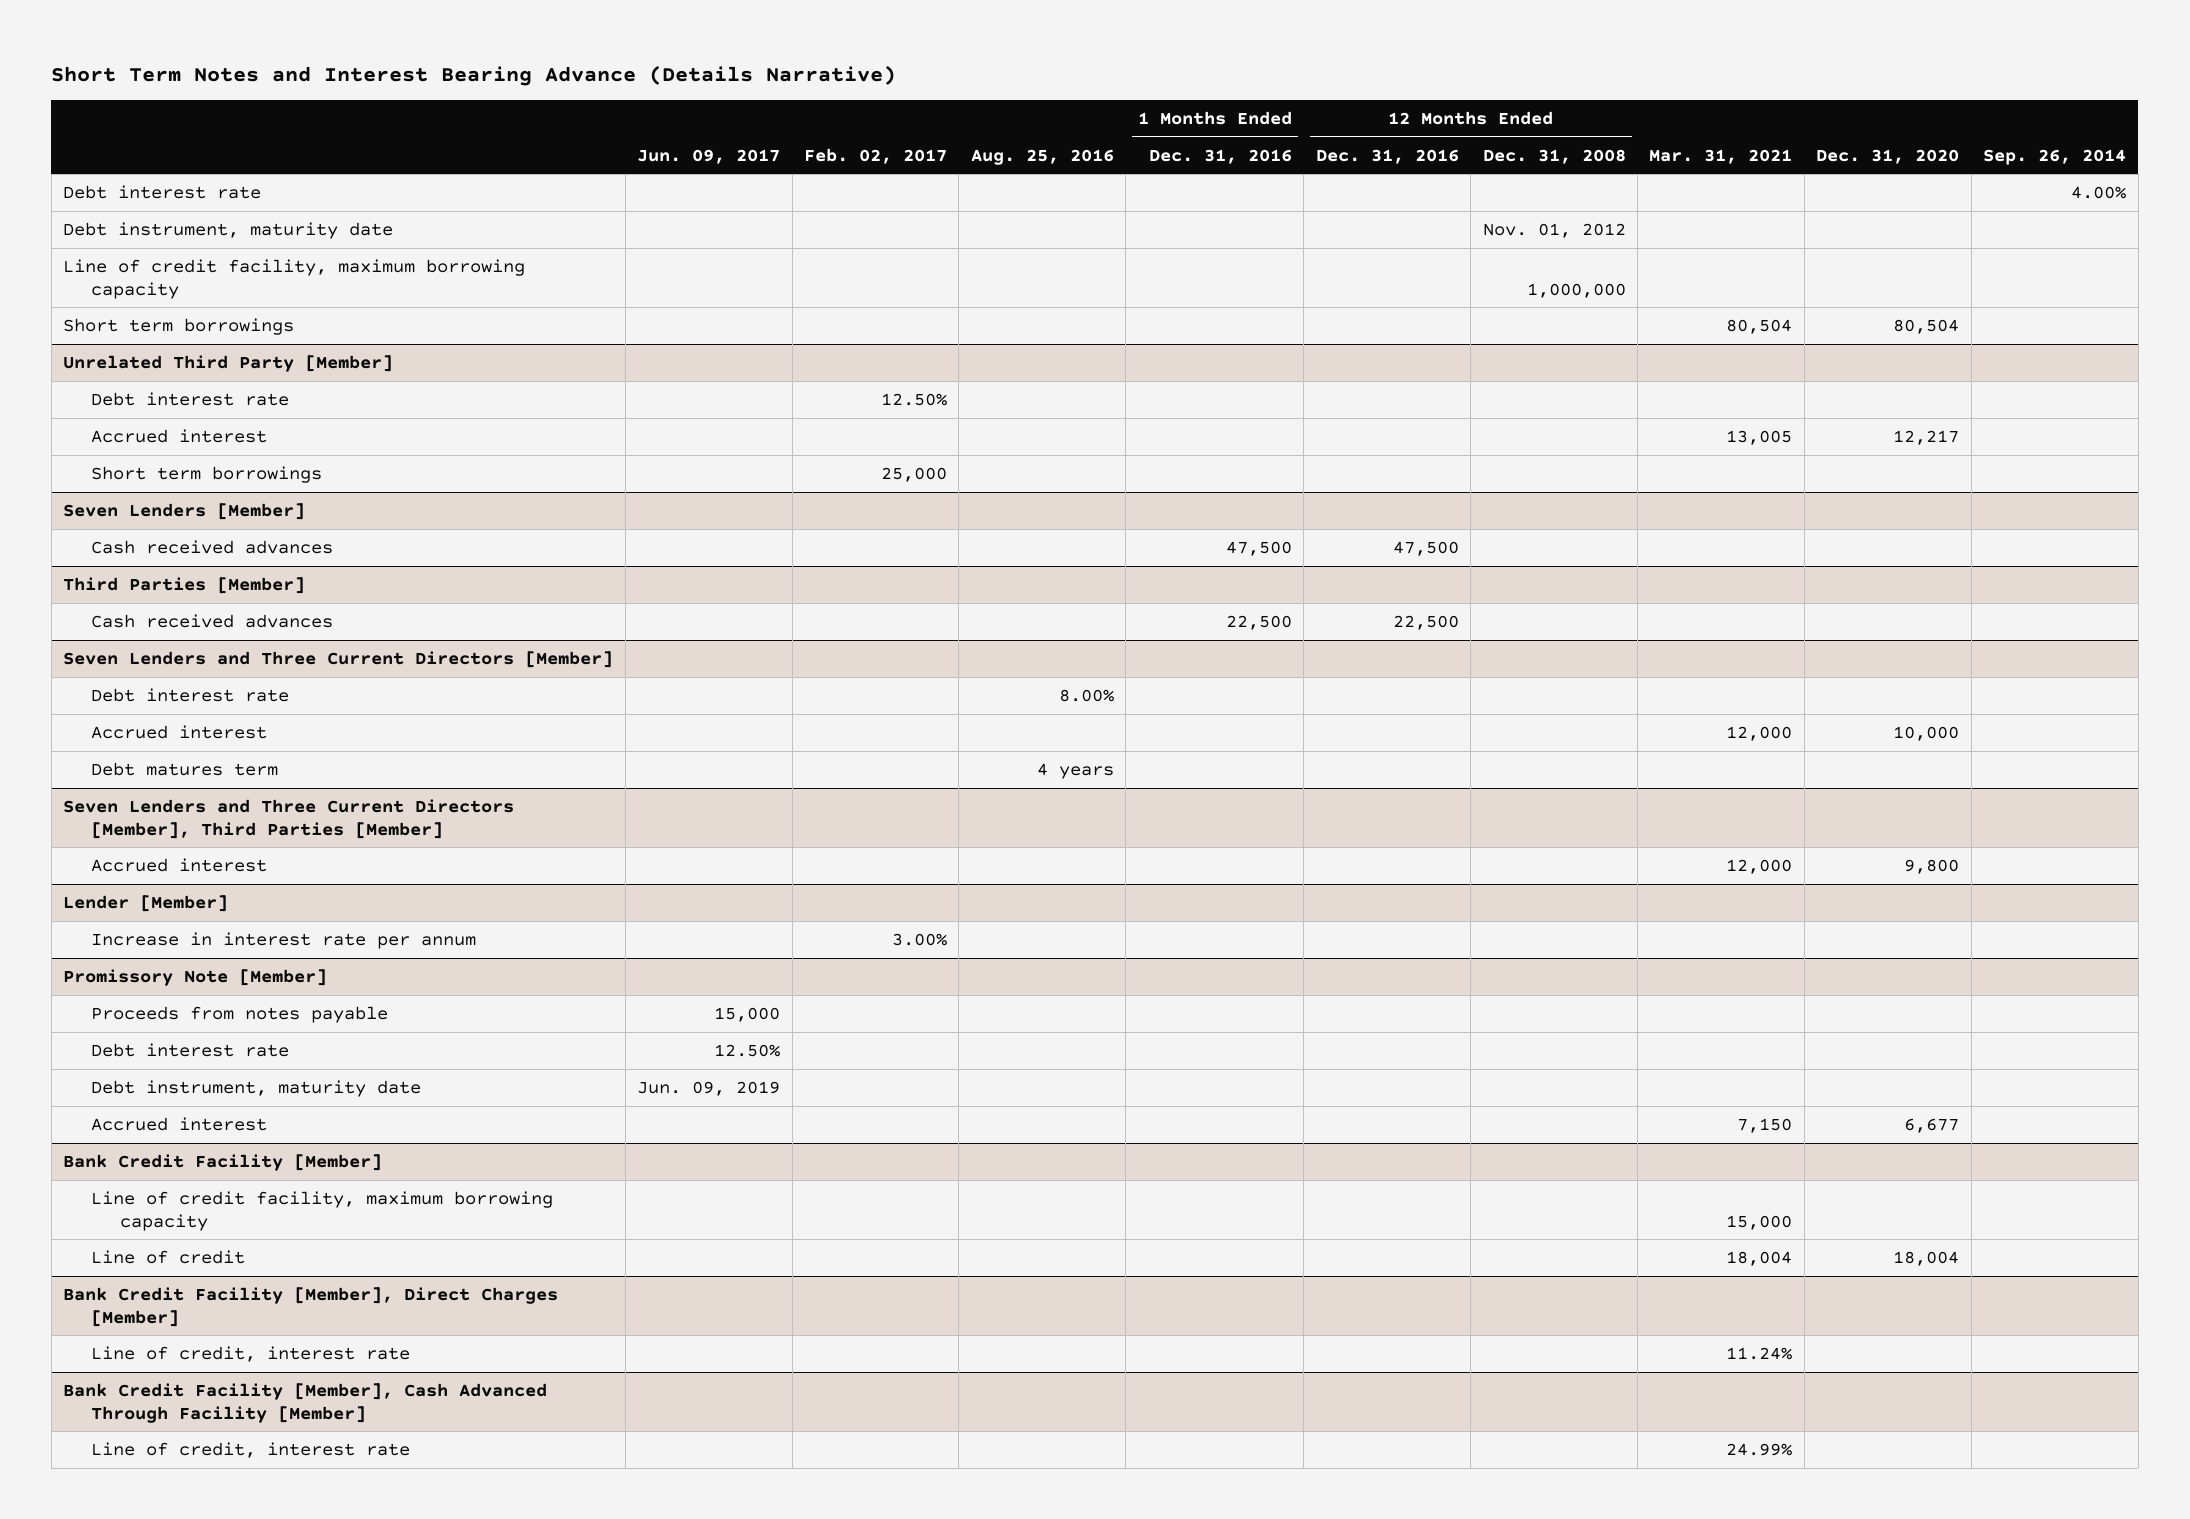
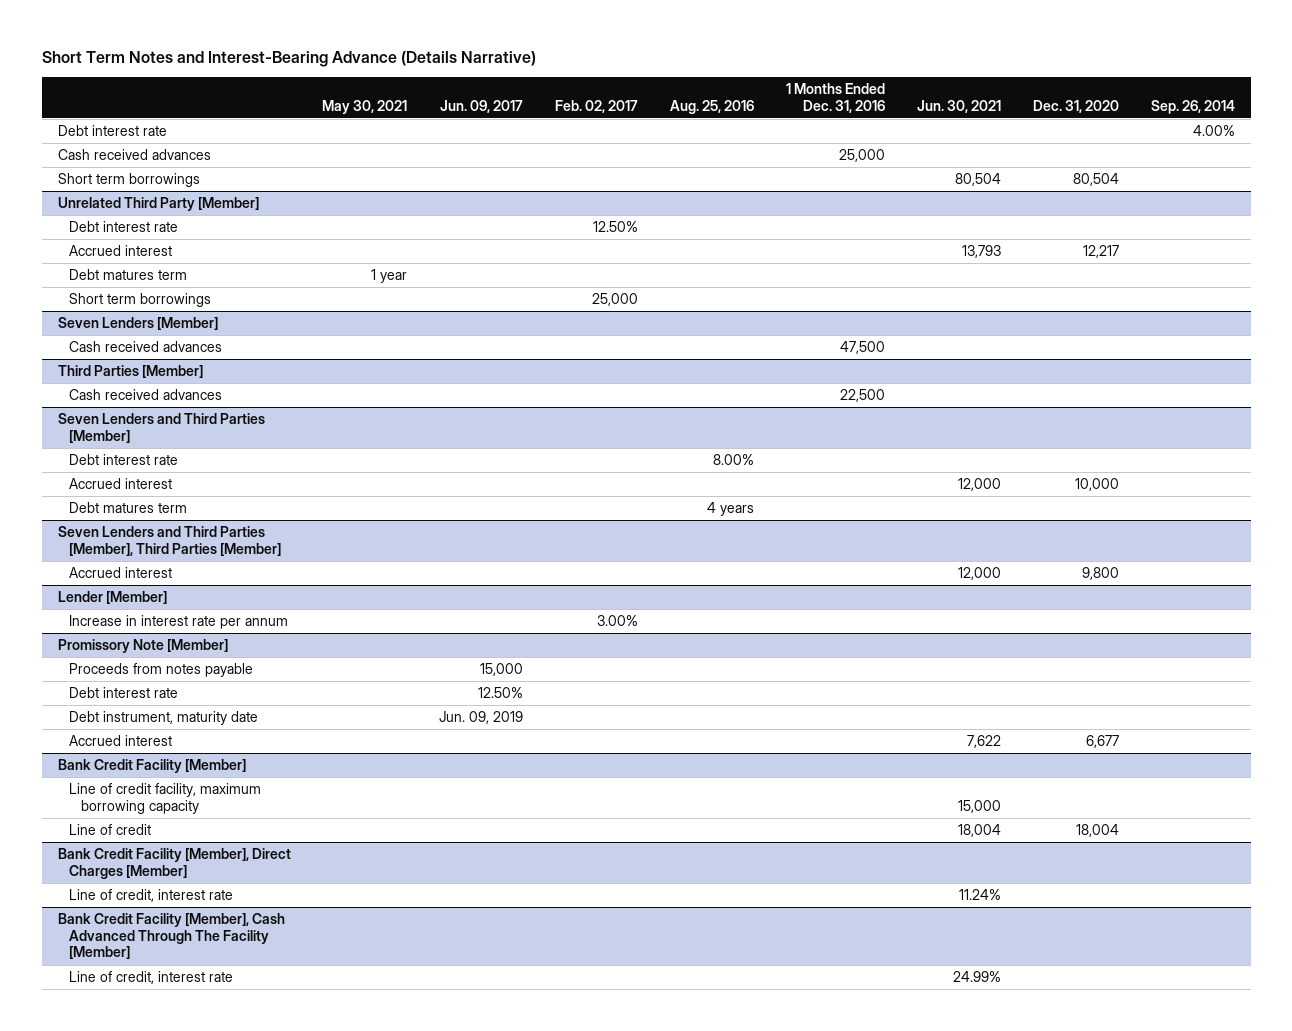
- Short Term Notes and Interest Bearing Advance (Details Narrative)
+ Short Term Notes and Interest-Bearing Advance (Details Narrative)
- | Jun. 09, 2017 | Feb. 02, 2017 | Aug. 25, 2016 | 1 Months Ended Dec. 31, 2016 | 12 Months Ended Dec. 31, 2016 | 12 Months Ended Dec. 31, 2008 | Mar. 31, 2021 | Dec. 31, 2020 | Sep. 26, 2014
+ | May 30, 2021 | Jun. 09, 2017 | Feb. 02, 2017 | Aug. 25, 2016 | 1 Months Ended Dec. 31, 2016 | Jun. 30, 2021 | Dec. 31, 2020 | Sep. 26, 2014
- Debt instrument, maturity date | | | | | | Nov. 01, 2012 | | |
- Line of credit facility, maximum borrowing capacity | | | | | | 1,000,000 | | |
+ Cash received advances | | | | | 25,000 | | |
@ Unrelated Third Party [Member]
+ Debt matures term | 1 year | | | | | | |
- Seven Lenders and Three Current Directors [Member]
+ Seven Lenders and Third Parties [Member]
- Seven Lenders and Three Current Directors [Member], Third Parties [Member]
+ Seven Lenders and Third Parties [Member], Third Parties [Member]
- Bank Credit Facility [Member], Cash Advanced Through Facility [Member]
+ Bank Credit Facility [Member], Cash Advanced Through The Facility [Member]

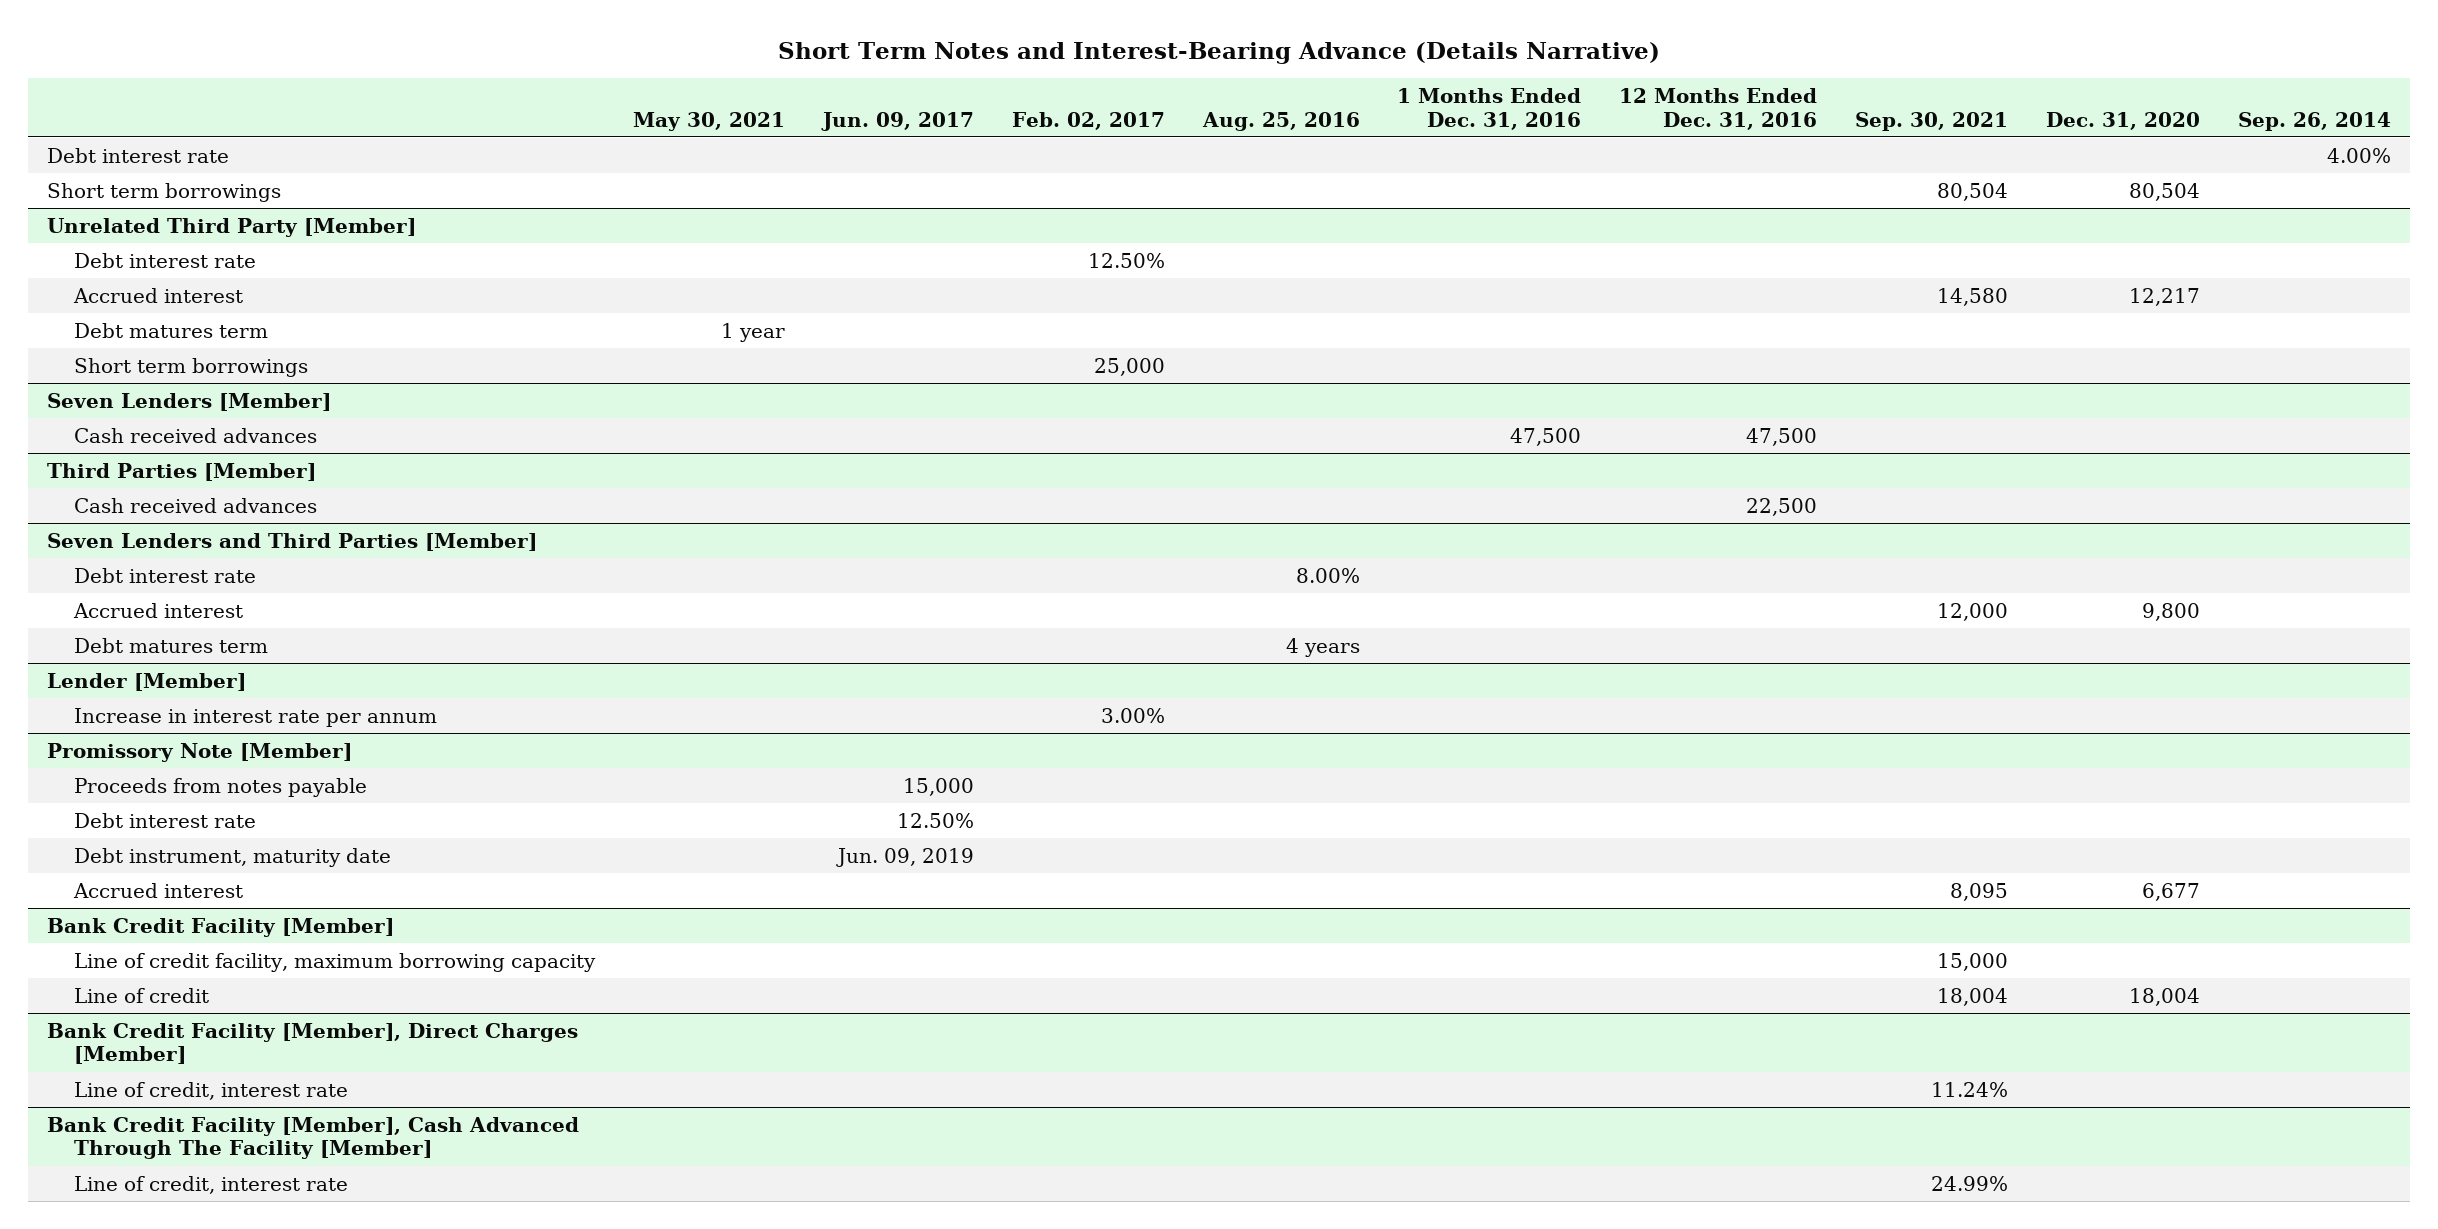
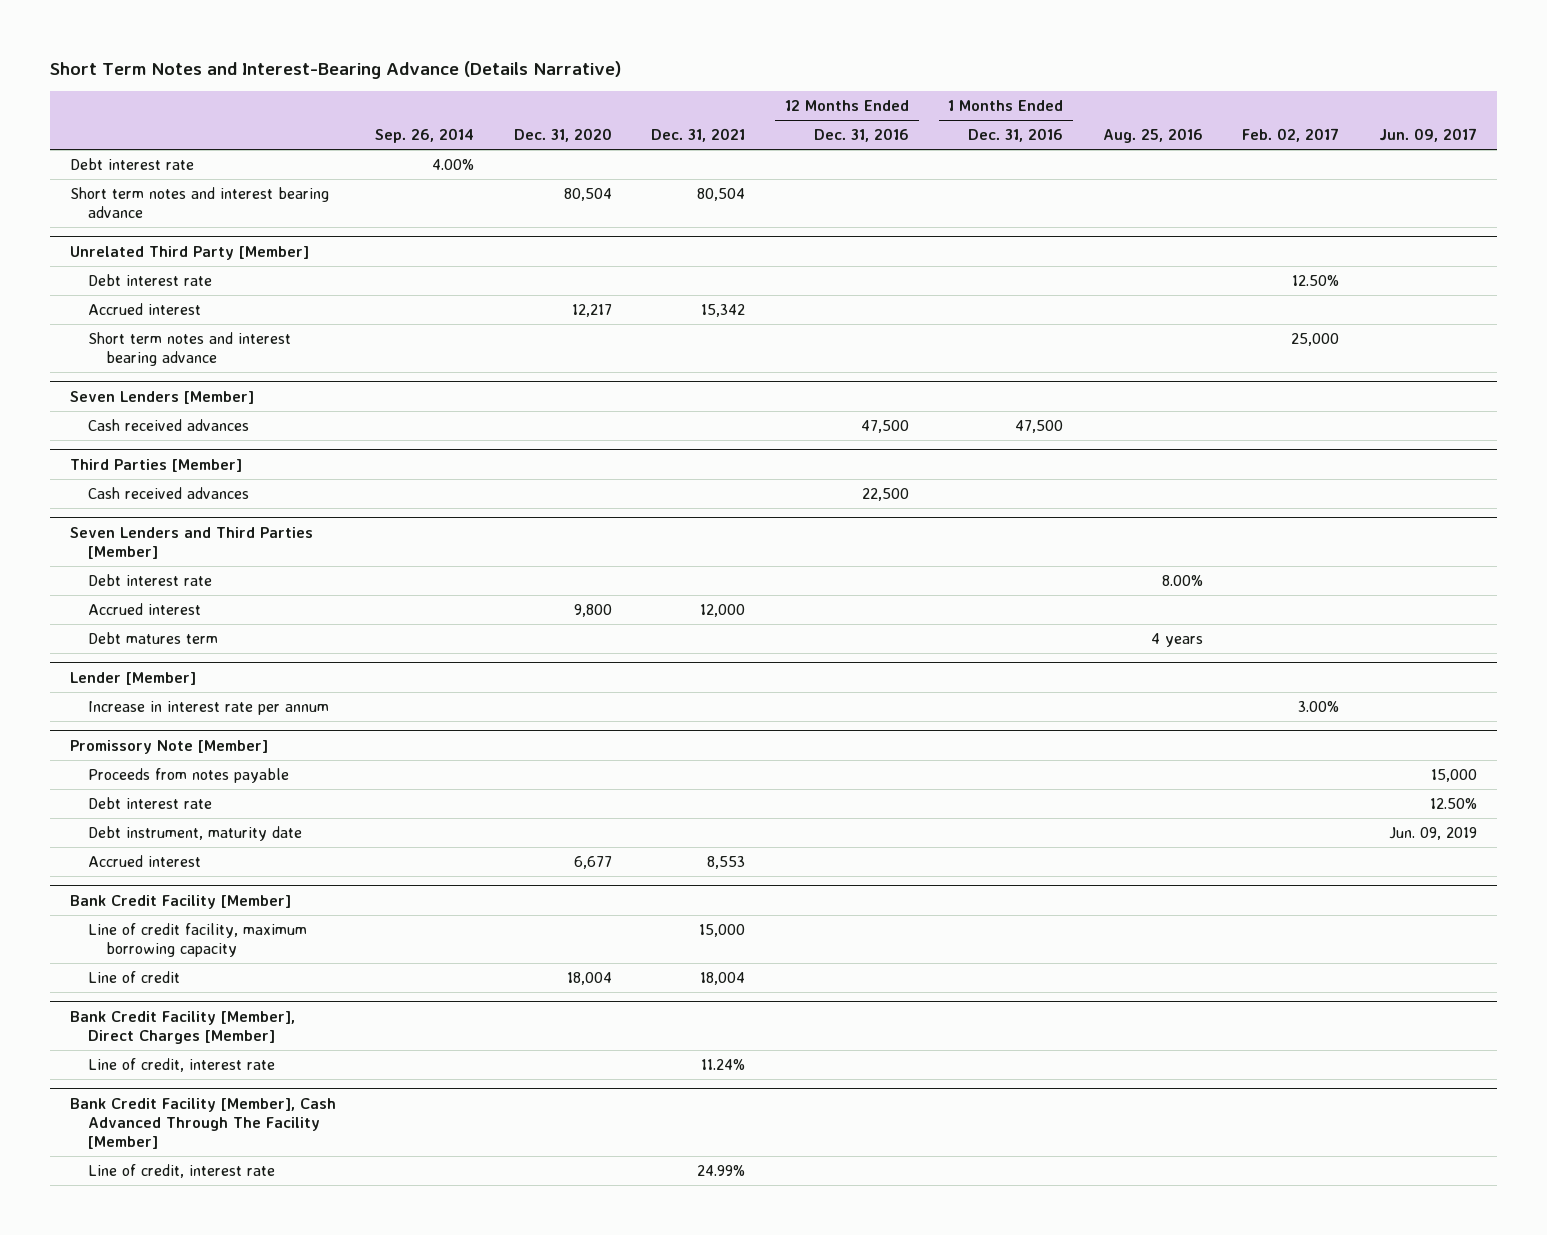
- | May 30, 2021 | Jun. 09, 2017 | Feb. 02, 2017 | Aug. 25, 2016 | 1 Months Ended Dec. 31, 2016 | 12 Months Ended Dec. 31, 2016 | Sep. 30, 2021 | Dec. 31, 2020 | Sep. 26, 2014
+ | Sep. 26, 2014 | Dec. 31, 2020 | Dec. 31, 2021 | 12 Months Ended Dec. 31, 2016 | 1 Months Ended Dec. 31, 2016 | Aug. 25, 2016 | Feb. 02, 2017 | Jun. 09, 2017
- Short term borrowings | | | | | | | 80,504 | 80,504 |
+ Short term notes and interest bearing advance | | 80,504 | 80,504 | | | | |
@ Unrelated Third Party [Member]
- Debt matures term | 1 year | | | | | | | |
- Short term borrowings | | | 25,000 | | | | | |
+ Short term notes and interest bearing advance | | | | | | | 25,000 |

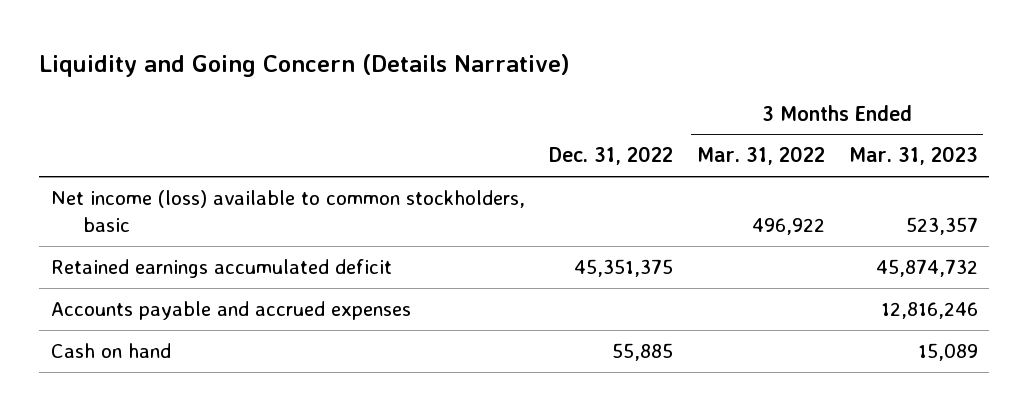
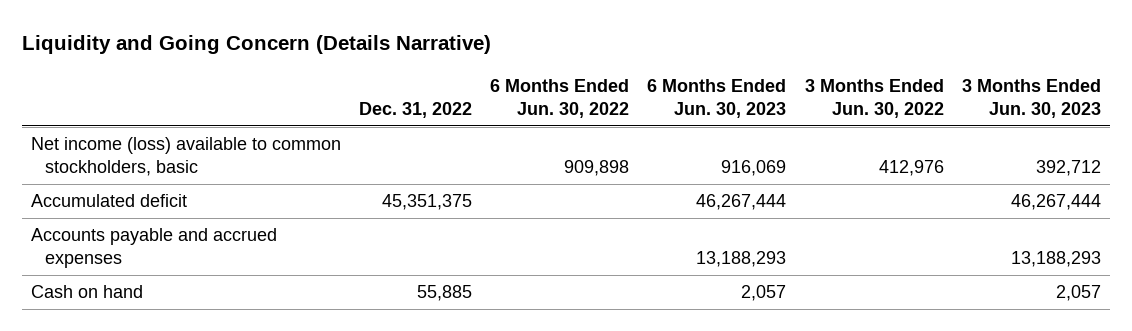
- | Dec. 31, 2022 | 3 Months Ended Mar. 31, 2022 | 3 Months Ended Mar. 31, 2023
+ | Dec. 31, 2022 | 6 Months Ended Jun. 30, 2022 | 6 Months Ended Jun. 30, 2023 | 3 Months Ended Jun. 30, 2022 | 3 Months Ended Jun. 30, 2023
- Retained earnings accumulated deficit | 45,351,375 | | 45,874,732
+ Accumulated deficit | 45,351,375 | | 46,267,444 | | 46,267,444

